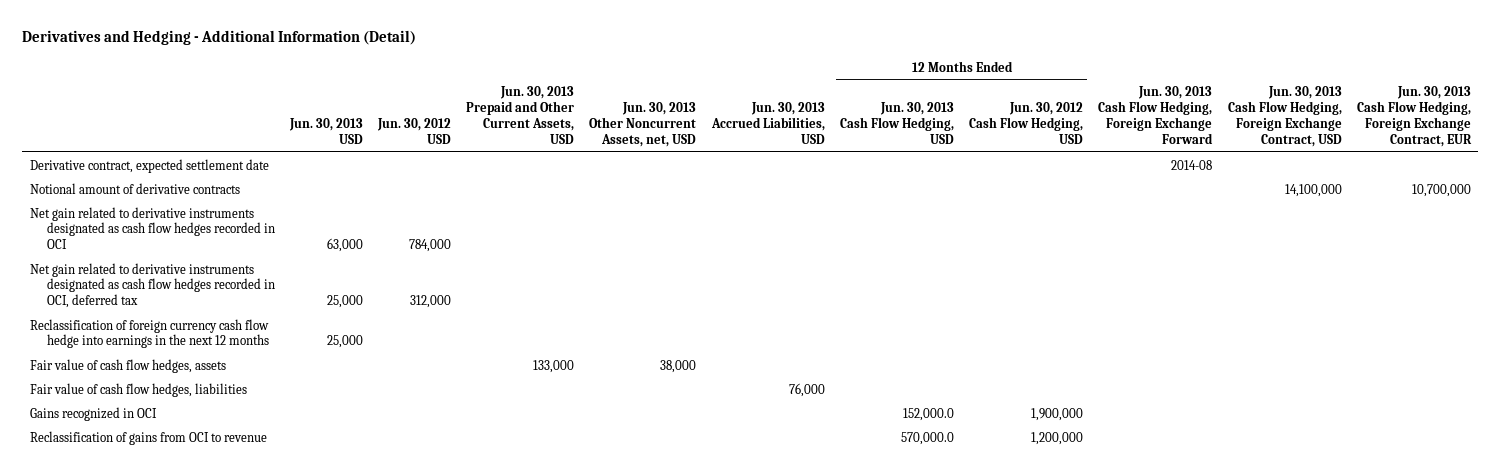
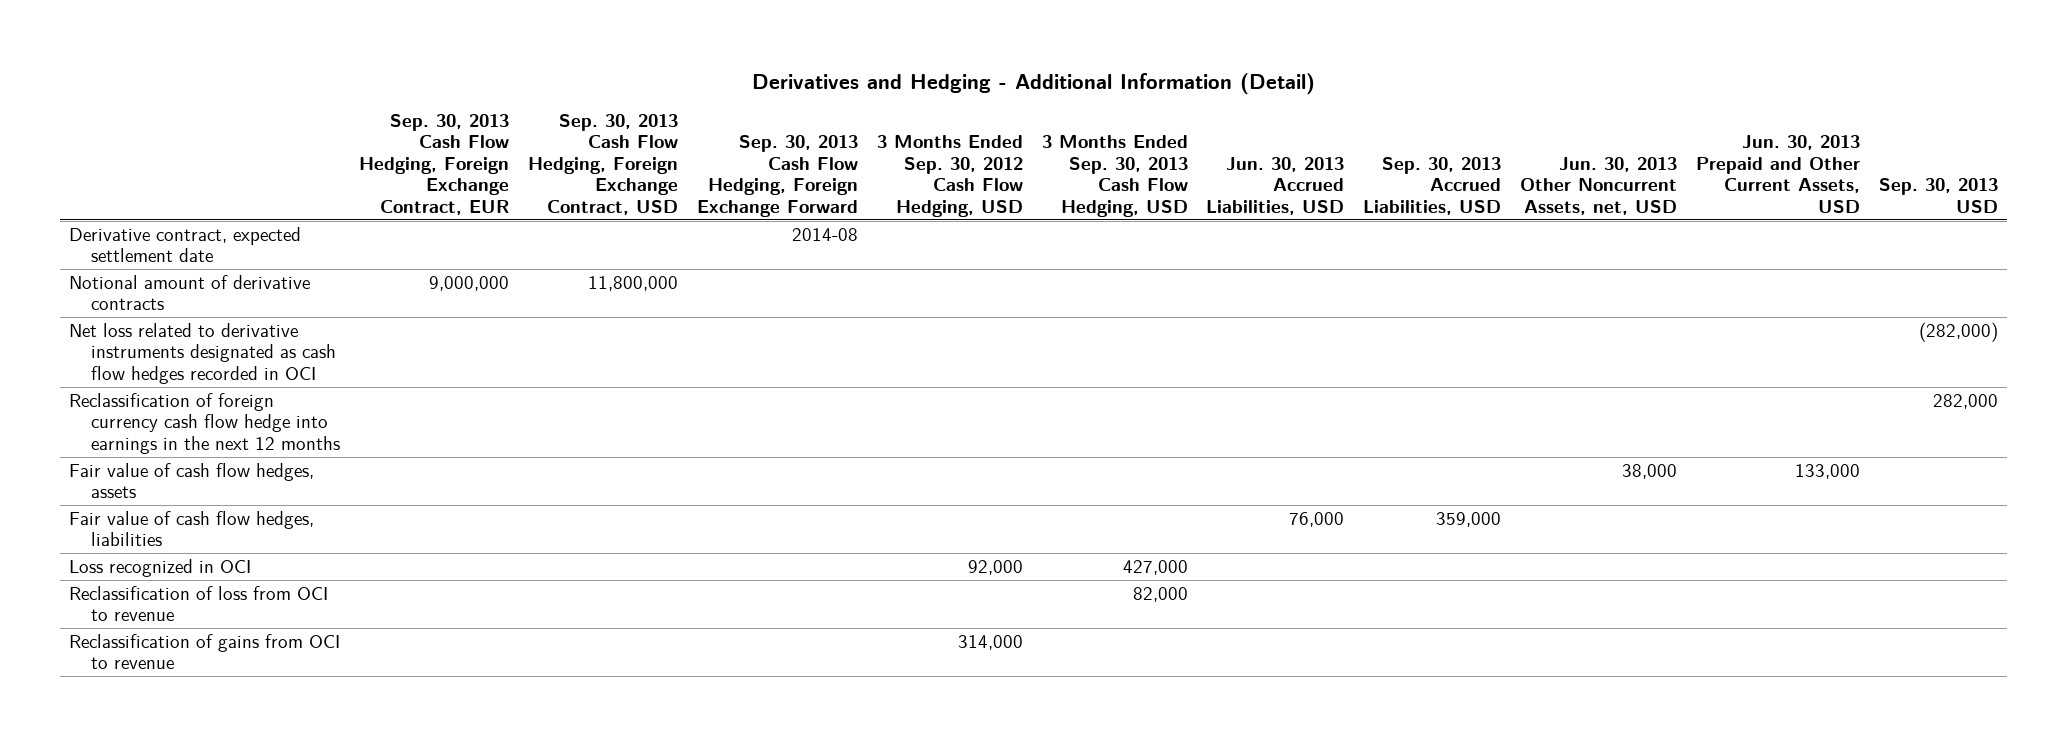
- | Jun. 30, 2013 USD | Jun. 30, 2012 USD | Jun. 30, 2013 Prepaid and Other Current Assets, USD | Jun. 30, 2013 Other Noncurrent Assets, net, USD | Jun. 30, 2013 Accrued Liabilities, USD | 12 Months Ended Jun. 30, 2013 Cash Flow Hedging, USD | 12 Months Ended Jun. 30, 2012 Cash Flow Hedging, USD | Jun. 30, 2013 Cash Flow Hedging, Foreign Exchange Forward | Jun. 30, 2013 Cash Flow Hedging, Foreign Exchange Contract, USD | Jun. 30, 2013 Cash Flow Hedging, Foreign Exchange Contract, EUR
+ | Sep. 30, 2013 Cash Flow Hedging, Foreign Exchange Contract, EUR | Sep. 30, 2013 Cash Flow Hedging, Foreign Exchange Contract, USD | Sep. 30, 2013 Cash Flow Hedging, Foreign Exchange Forward | 3 Months Ended Sep. 30, 2012 Cash Flow Hedging, USD | 3 Months Ended Sep. 30, 2013 Cash Flow Hedging, USD | Jun. 30, 2013 Accrued Liabilities, USD | Sep. 30, 2013 Accrued Liabilities, USD | Jun. 30, 2013 Other Noncurrent Assets, net, USD | Jun. 30, 2013 Prepaid and Other Current Assets, USD | Sep. 30, 2013 USD
- Net gain related to derivative instruments designated as cash flow hedges recorded in OCI | 63,000 | 784,000 | | | | | | | |
- Net gain related to derivative instruments designated as cash flow hedges recorded in OCI, deferred tax | 25,000 | 312,000 | | | | | | | |
+ Net loss related to derivative instruments designated as cash flow hedges recorded in OCI | | | | | | | | | | (282,000)
- Gains recognized in OCI | | | | | | 152,000.0 | 1,900,000 | | |
+ Loss recognized in OCI | | | | 92,000 | 427,000 | | | | |
+ Reclassification of loss from OCI to revenue | | | | | 82,000 | | | | |

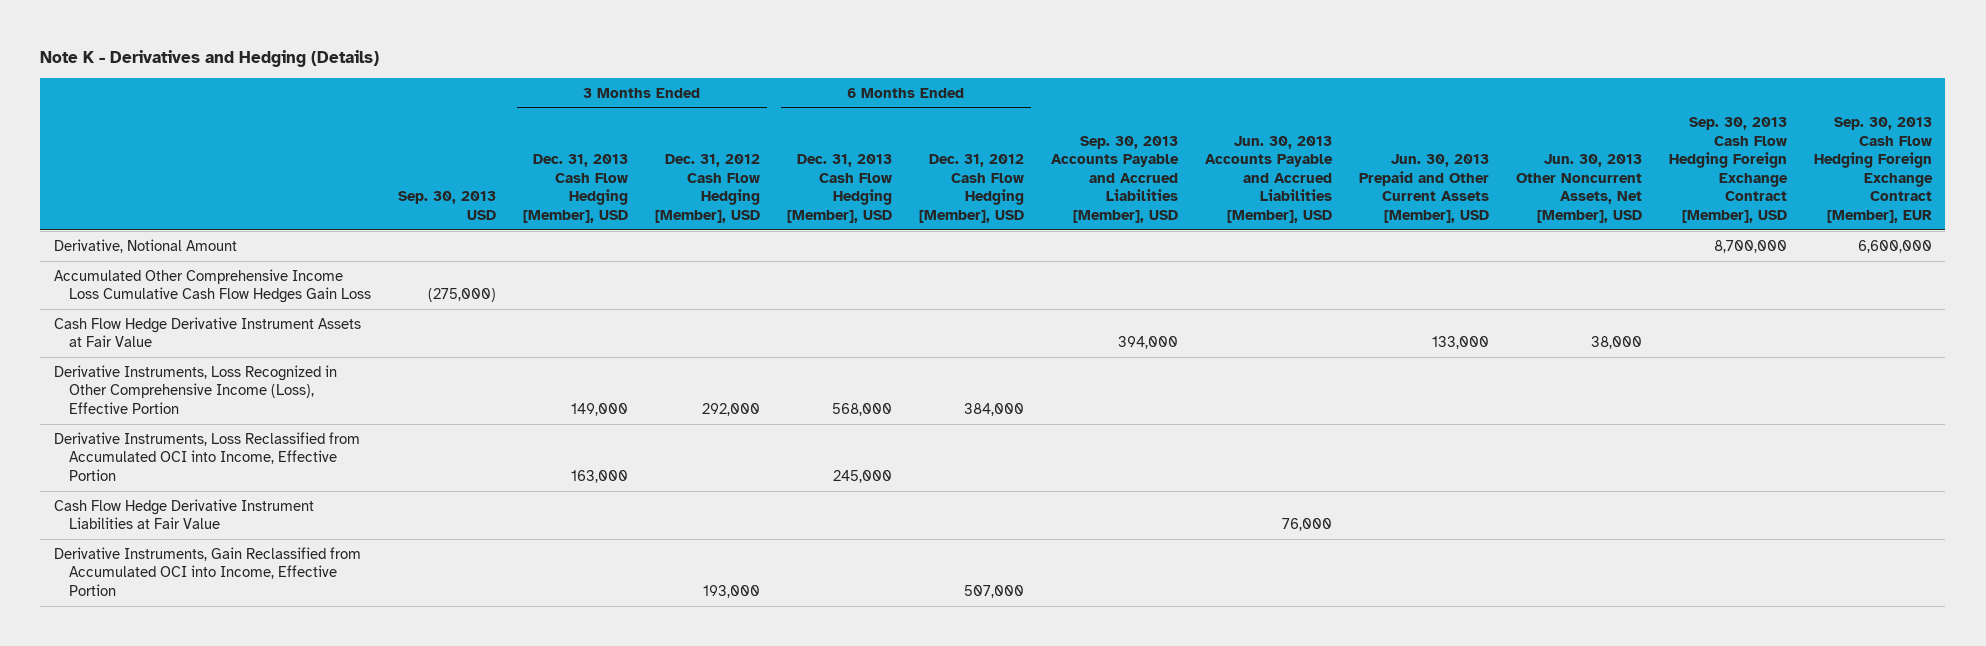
- Derivatives and Hedging - Additional Information (Detail)
+ Note K - Derivatives and Hedging (Details)
- | Sep. 30, 2013 Cash Flow Hedging, Foreign Exchange Contract, EUR | Sep. 30, 2013 Cash Flow Hedging, Foreign Exchange Contract, USD | Sep. 30, 2013 Cash Flow Hedging, Foreign Exchange Forward | 3 Months Ended Sep. 30, 2012 Cash Flow Hedging, USD | 3 Months Ended Sep. 30, 2013 Cash Flow Hedging, USD | Jun. 30, 2013 Accrued Liabilities, USD | Sep. 30, 2013 Accrued Liabilities, USD | Jun. 30, 2013 Other Noncurrent Assets, net, USD | Jun. 30, 2013 Prepaid and Other Current Assets, USD | Sep. 30, 2013 USD
+ | Sep. 30, 2013 USD | 3 Months Ended Dec. 31, 2013 Cash Flow Hedging [Member], USD | 3 Months Ended Dec. 31, 2012 Cash Flow Hedging [Member], USD | 6 Months Ended Dec. 31, 2013 Cash Flow Hedging [Member], USD | 6 Months Ended Dec. 31, 2012 Cash Flow Hedging [Member], USD | Sep. 30, 2013 Accounts Payable and Accrued Liabilities [Member], USD | Jun. 30, 2013 Accounts Payable and Accrued Liabilities [Member], USD | Jun. 30, 2013 Prepaid and Other Current Assets [Member], USD | Jun. 30, 2013 Other Noncurrent Assets, Net [Member], USD | Sep. 30, 2013 Cash Flow Hedging Foreign Exchange Contract [Member], USD | Sep. 30, 2013 Cash Flow Hedging Foreign Exchange Contract [Member], EUR
- Derivative contract, expected settlement date | | | 2014-08 | | | | | | |
- Notional amount of derivative contracts | 9,000,000 | 11,800,000 | | | | | | | |
- Net loss related to derivative instruments designated as cash flow hedges recorded in OCI | | | | | | | | | | (282,000)
- Reclassification of foreign currency cash flow hedge into earnings in the next 12 months | | | | | | | | | | 282,000
- Fair value of cash flow hedges, assets | | | | | | | | 38,000 | 133,000 |
- Fair value of cash flow hedges, liabilities | | | | | | 76,000 | 359,000 | | |
- Loss recognized in OCI | | | | 92,000 | 427,000 | | | | |
- Reclassification of loss from OCI to revenue | | | | | 82,000 | | | | |
- Reclassification of gains from OCI to revenue | | | | 314,000 | | | | | |
+ Derivative, Notional Amount | | | | | | | | | | 8,700,000 | 6,600,000
+ Accumulated Other Comprehensive Income Loss Cumulative Cash Flow Hedges Gain Loss | (275,000) | | | | | | | | | |
+ Cash Flow Hedge Derivative Instrument Assets at Fair Value | | | | | | 394,000 | | 133,000 | 38,000 | |
+ Derivative Instruments, Loss Recognized in Other Comprehensive Income (Loss), Effective Portion | | 149,000 | 292,000 | 568,000 | 384,000 | | | | | |
+ Derivative Instruments, Loss Reclassified from Accumulated OCI into Income, Effective Portion | | 163,000 | | 245,000 | | | | | | |
+ Cash Flow Hedge Derivative Instrument Liabilities at Fair Value | | | | | | | 76,000 | | | |
+ Derivative Instruments, Gain Reclassified from Accumulated OCI into Income, Effective Portion | | | 193,000 | | 507,000 | | | | | |

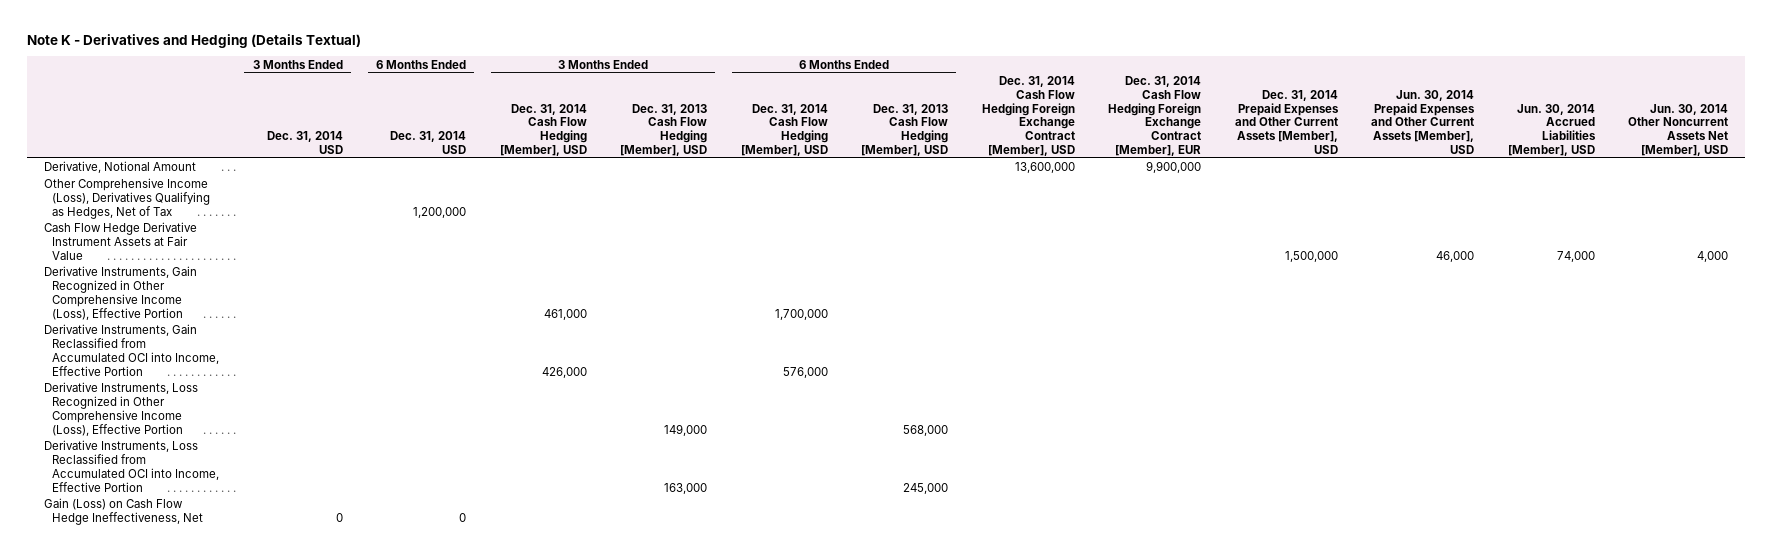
- Note K - Derivatives and Hedging (Details)
+ Note K - Derivatives and Hedging (Details Textual)
- | Sep. 30, 2013 USD | 3 Months Ended Dec. 31, 2013 Cash Flow Hedging [Member], USD | 3 Months Ended Dec. 31, 2012 Cash Flow Hedging [Member], USD | 6 Months Ended Dec. 31, 2013 Cash Flow Hedging [Member], USD | 6 Months Ended Dec. 31, 2012 Cash Flow Hedging [Member], USD | Sep. 30, 2013 Accounts Payable and Accrued Liabilities [Member], USD | Jun. 30, 2013 Accounts Payable and Accrued Liabilities [Member], USD | Jun. 30, 2013 Prepaid and Other Current Assets [Member], USD | Jun. 30, 2013 Other Noncurrent Assets, Net [Member], USD | Sep. 30, 2013 Cash Flow Hedging Foreign Exchange Contract [Member], USD | Sep. 30, 2013 Cash Flow Hedging Foreign Exchange Contract [Member], EUR
+ | 3 Months Ended Dec. 31, 2014 USD | 6 Months Ended Dec. 31, 2014 USD | 3 Months Ended Dec. 31, 2014 Cash Flow Hedging [Member], USD | 3 Months Ended Dec. 31, 2013 Cash Flow Hedging [Member], USD | 6 Months Ended Dec. 31, 2014 Cash Flow Hedging [Member], USD | 6 Months Ended Dec. 31, 2013 Cash Flow Hedging [Member], USD | Dec. 31, 2014 Cash Flow Hedging Foreign Exchange Contract [Member], USD | Dec. 31, 2014 Cash Flow Hedging Foreign Exchange Contract [Member], EUR | Dec. 31, 2014 Prepaid Expenses and Other Current Assets [Member], USD | Jun. 30, 2014 Prepaid Expenses and Other Current Assets [Member], USD | Jun. 30, 2014 Accrued Liabilities [Member], USD | Jun. 30, 2014 Other Noncurrent Assets Net [Member], USD
- Accumulated Other Comprehensive Income Loss Cumulative Cash Flow Hedges Gain Loss | (275,000) | | | | | | | | | |
+ Other Comprehensive Income (Loss), Derivatives Qualifying as Hedges, Net of Tax | | 1,200,000 | | | | | | | | | |
+ Derivative Instruments, Gain Recognized in Other Comprehensive Income (Loss), Effective Portion | | | 461,000 | | 1,700,000 | | | | | | |
moved up: Derivative Instruments, Gain Reclassified from Accumulated OCI into Income, Effective Portion | | | 426,000 | | 576,000 | | | | | | |
- Cash Flow Hedge Derivative Instrument Liabilities at Fair Value | | | | | | | 76,000 | | | |
+ Gain (Loss) on Cash Flow Hedge Ineffectiveness, Net | 0 | 0 | | | | | | | | | |

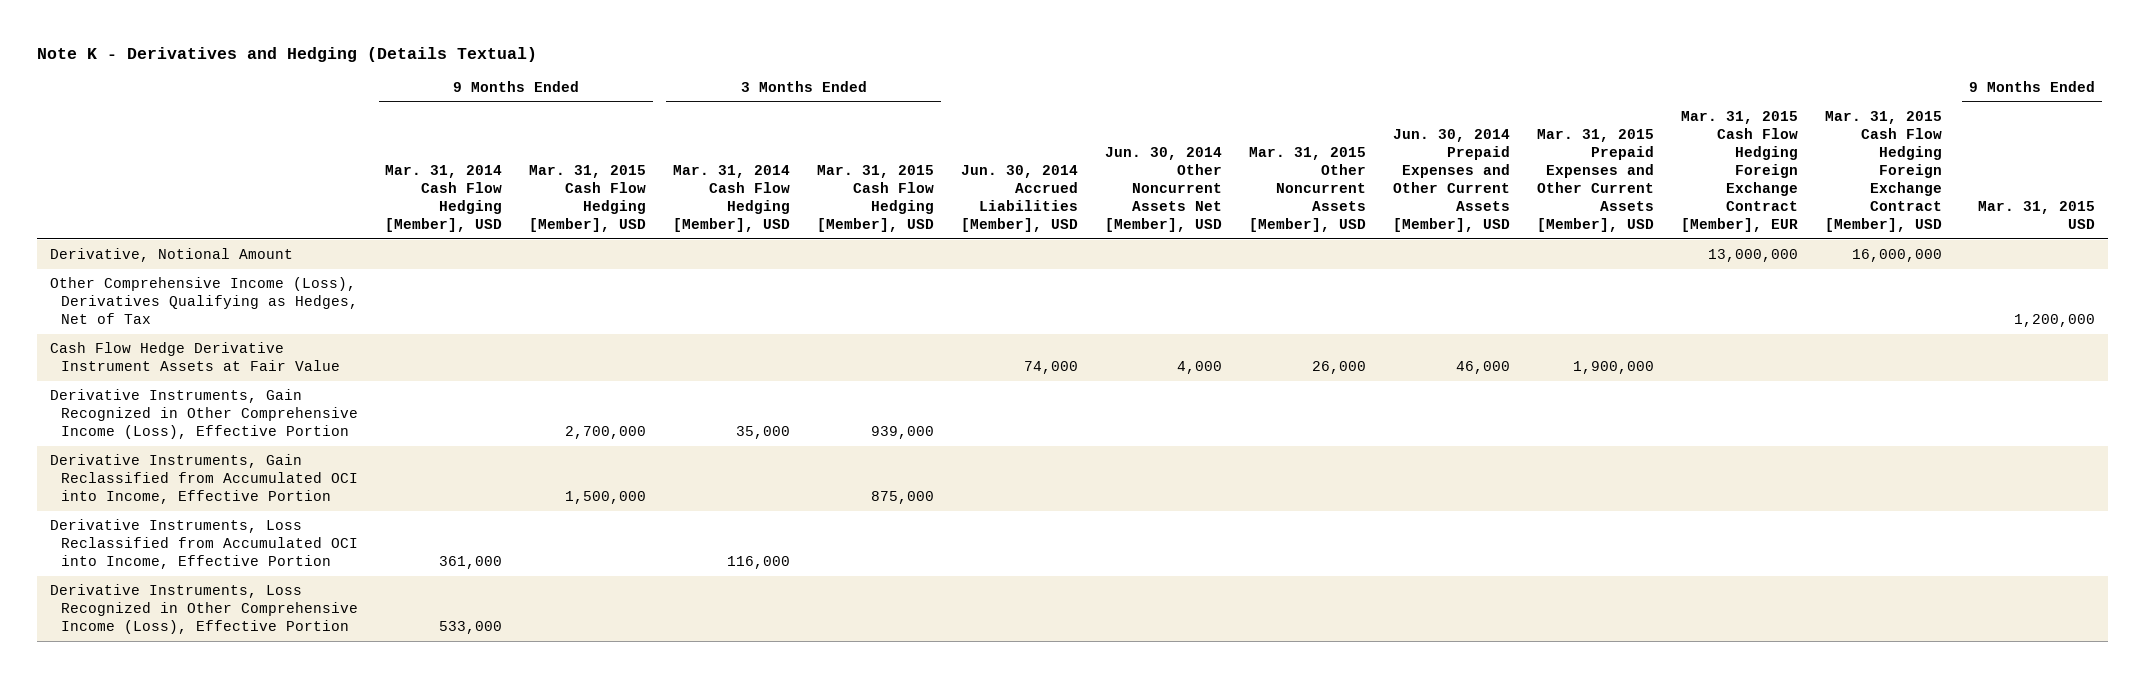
- | 3 Months Ended Dec. 31, 2014 USD | 6 Months Ended Dec. 31, 2014 USD | 3 Months Ended Dec. 31, 2014 Cash Flow Hedging [Member], USD | 3 Months Ended Dec. 31, 2013 Cash Flow Hedging [Member], USD | 6 Months Ended Dec. 31, 2014 Cash Flow Hedging [Member], USD | 6 Months Ended Dec. 31, 2013 Cash Flow Hedging [Member], USD | Dec. 31, 2014 Cash Flow Hedging Foreign Exchange Contract [Member], USD | Dec. 31, 2014 Cash Flow Hedging Foreign Exchange Contract [Member], EUR | Dec. 31, 2014 Prepaid Expenses and Other Current Assets [Member], USD | Jun. 30, 2014 Prepaid Expenses and Other Current Assets [Member], USD | Jun. 30, 2014 Accrued Liabilities [Member], USD | Jun. 30, 2014 Other Noncurrent Assets Net [Member], USD
+ | 9 Months Ended Mar. 31, 2014 Cash Flow Hedging [Member], USD | 9 Months Ended Mar. 31, 2015 Cash Flow Hedging [Member], USD | 3 Months Ended Mar. 31, 2014 Cash Flow Hedging [Member], USD | 3 Months Ended Mar. 31, 2015 Cash Flow Hedging [Member], USD | Jun. 30, 2014 Accrued Liabilities [Member], USD | Jun. 30, 2014 Other Noncurrent Assets Net [Member], USD | Mar. 31, 2015 Other Noncurrent Assets [Member], USD | Jun. 30, 2014 Prepaid Expenses and Other Current Assets [Member], USD | Mar. 31, 2015 Prepaid Expenses and Other Current Assets [Member], USD | Mar. 31, 2015 Cash Flow Hedging Foreign Exchange Contract [Member], EUR | Mar. 31, 2015 Cash Flow Hedging Foreign Exchange Contract [Member], USD | 9 Months Ended Mar. 31, 2015 USD
- Gain (Loss) on Cash Flow Hedge Ineffectiveness, Net | 0 | 0 | | | | | | | | | |
moved down: Derivative Instruments, Loss Recognized in Other Comprehensive Income (Loss), Effective Portion | 533,000 | | | | | | | | | | |

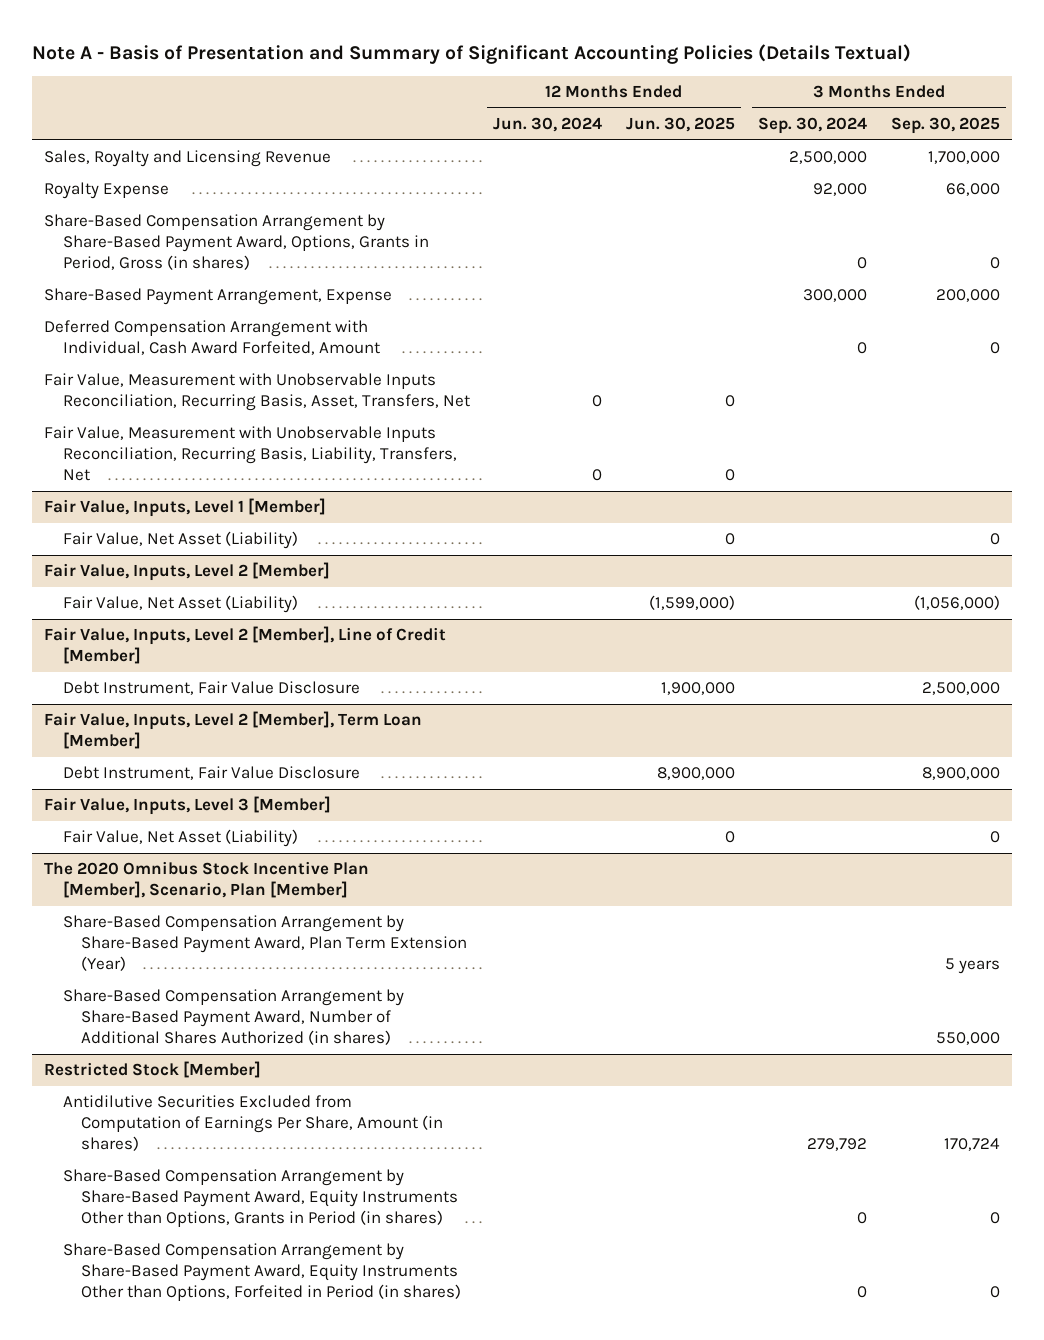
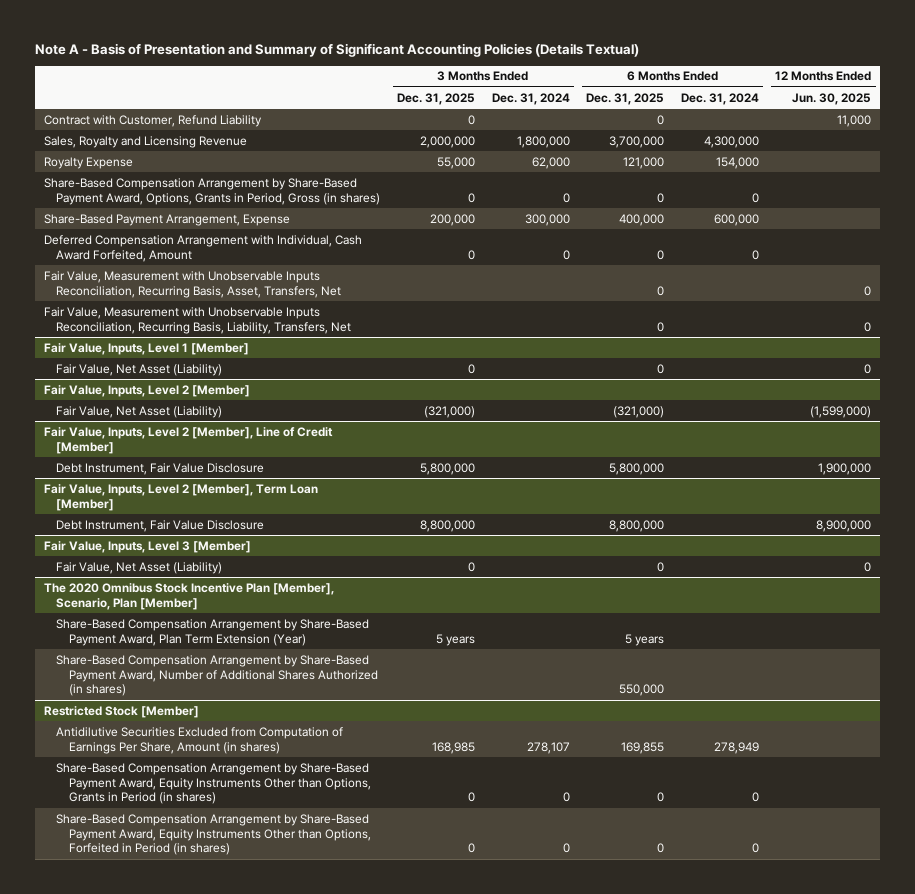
- | 12 Months Ended Jun. 30, 2024 | 12 Months Ended Jun. 30, 2025 | 3 Months Ended Sep. 30, 2024 | 3 Months Ended Sep. 30, 2025
+ | 3 Months Ended Dec. 31, 2025 | 3 Months Ended Dec. 31, 2024 | 6 Months Ended Dec. 31, 2025 | 6 Months Ended Dec. 31, 2024 | 12 Months Ended Jun. 30, 2025
+ Contract with Customer, Refund Liability | 0 | | 0 | | 11,000

